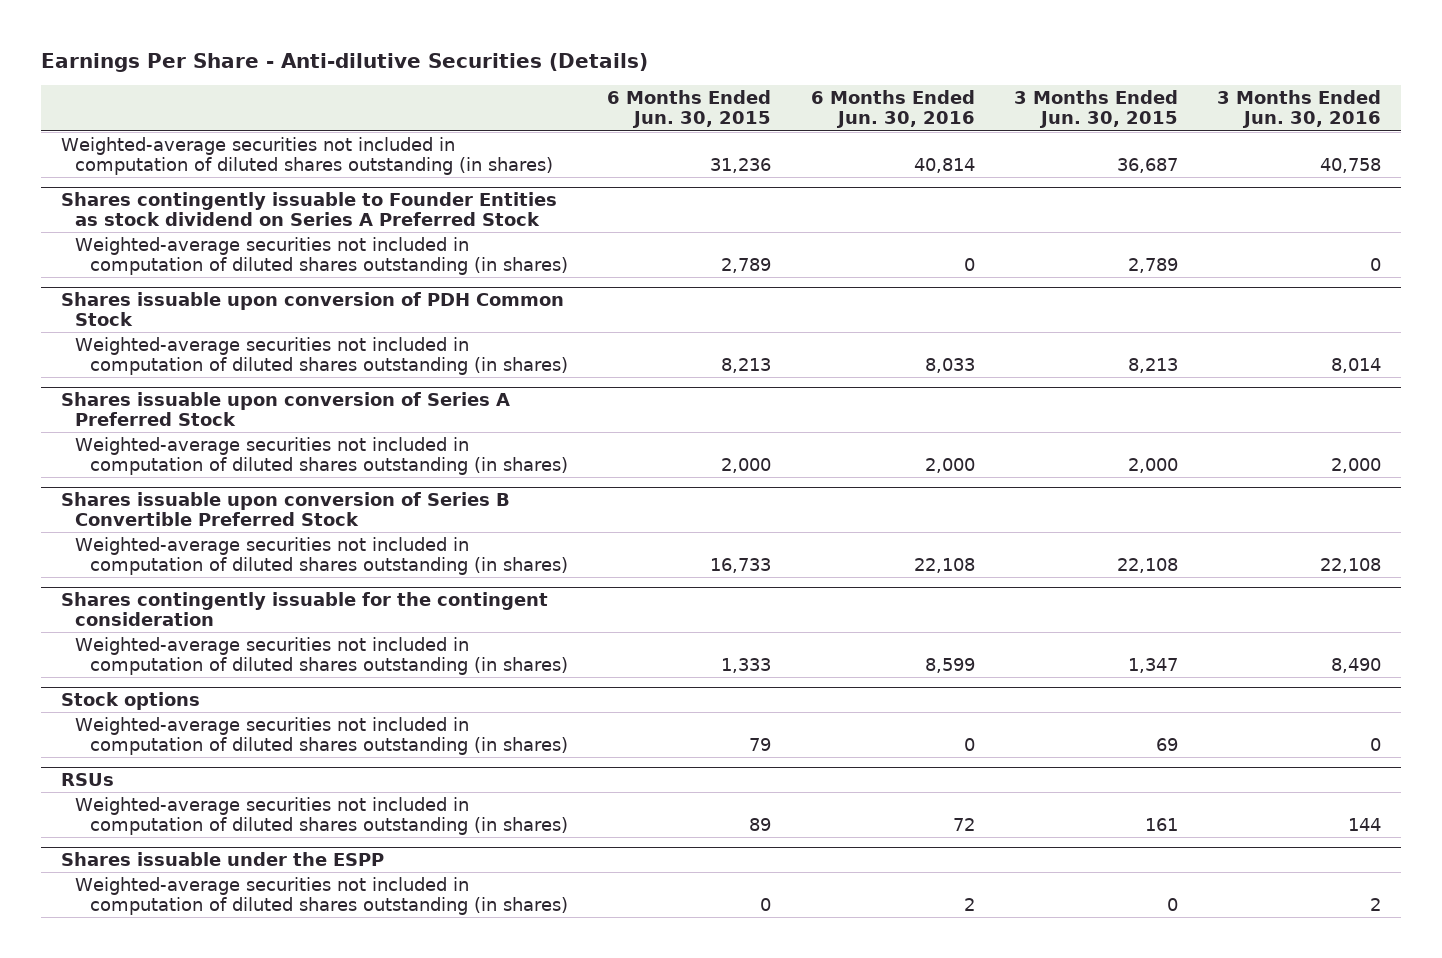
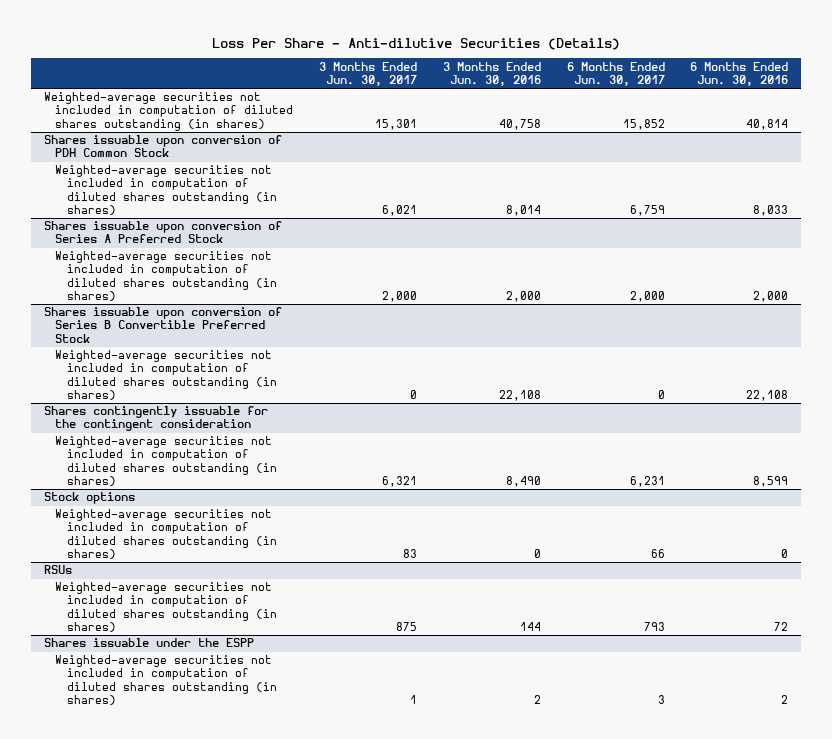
- Earnings Per Share - Anti-dilutive Securities (Details)
+ Loss Per Share - Anti-dilutive Securities (Details)
- | 6 Months Ended Jun. 30, 2015 | 6 Months Ended Jun. 30, 2016 | 3 Months Ended Jun. 30, 2015 | 3 Months Ended Jun. 30, 2016
+ | 3 Months Ended Jun. 30, 2017 | 3 Months Ended Jun. 30, 2016 | 6 Months Ended Jun. 30, 2017 | 6 Months Ended Jun. 30, 2016
- Shares contingently issuable to Founder Entities as stock dividend on Series A Preferred Stock
- Weighted-average securities not included in computation of diluted shares outstanding (in shares) | 2,789 | 0 | 2,789 | 0

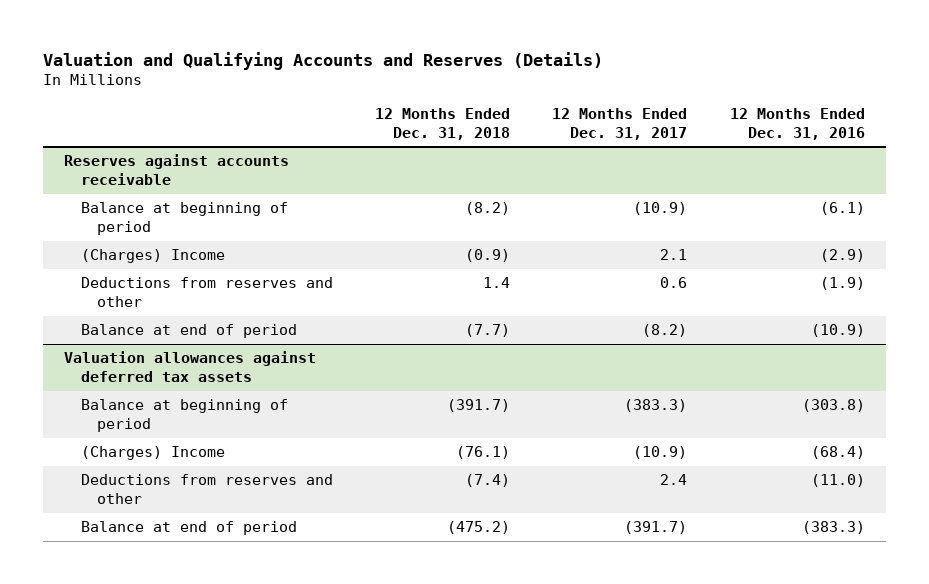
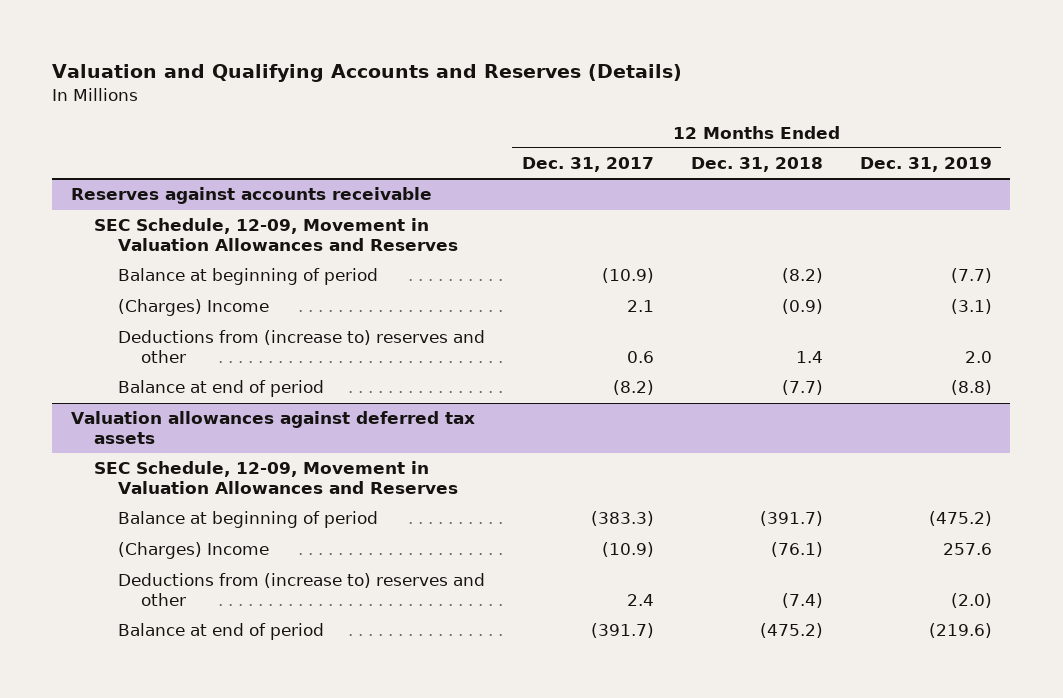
- | 12 Months Ended Dec. 31, 2018 | 12 Months Ended Dec. 31, 2017 | 12 Months Ended Dec. 31, 2016
+ | 12 Months Ended Dec. 31, 2017 | 12 Months Ended Dec. 31, 2018 | 12 Months Ended Dec. 31, 2019
@ Reserves against accounts receivable
+ SEC Schedule, 12-09, Movement in Valuation Allowances and Reserves
- Deductions from reserves and other | 1.4 | 0.6 | (1.9)
+ Deductions from (increase to) reserves and other | 0.6 | 1.4 | 2.0
@ Valuation allowances against deferred tax assets
+ SEC Schedule, 12-09, Movement in Valuation Allowances and Reserves
- Deductions from reserves and other | (7.4) | 2.4 | (11.0)
+ Deductions from (increase to) reserves and other | 2.4 | (7.4) | (2.0)

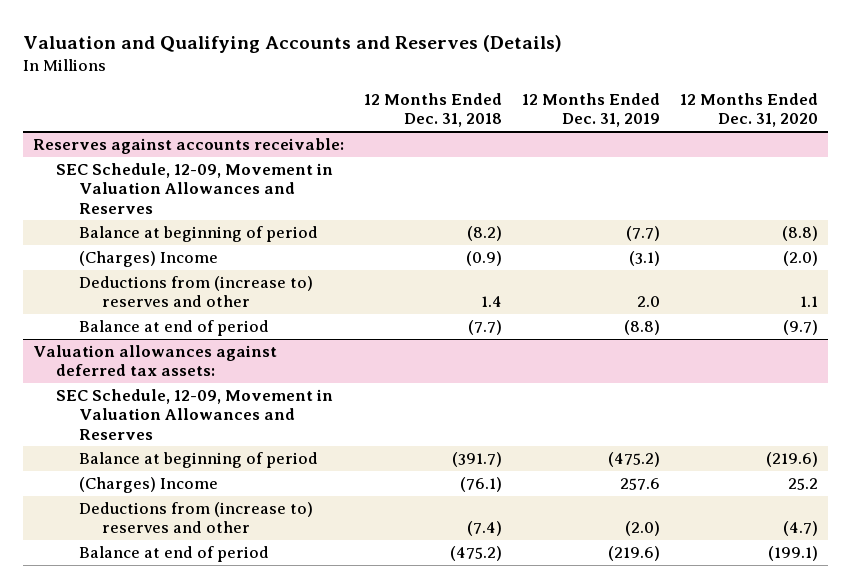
- | 12 Months Ended Dec. 31, 2017 | 12 Months Ended Dec. 31, 2018 | 12 Months Ended Dec. 31, 2019
+ | 12 Months Ended Dec. 31, 2018 | 12 Months Ended Dec. 31, 2019 | 12 Months Ended Dec. 31, 2020
- Reserves against accounts receivable
+ Reserves against accounts receivable:
- Valuation allowances against deferred tax assets
+ Valuation allowances against deferred tax assets:

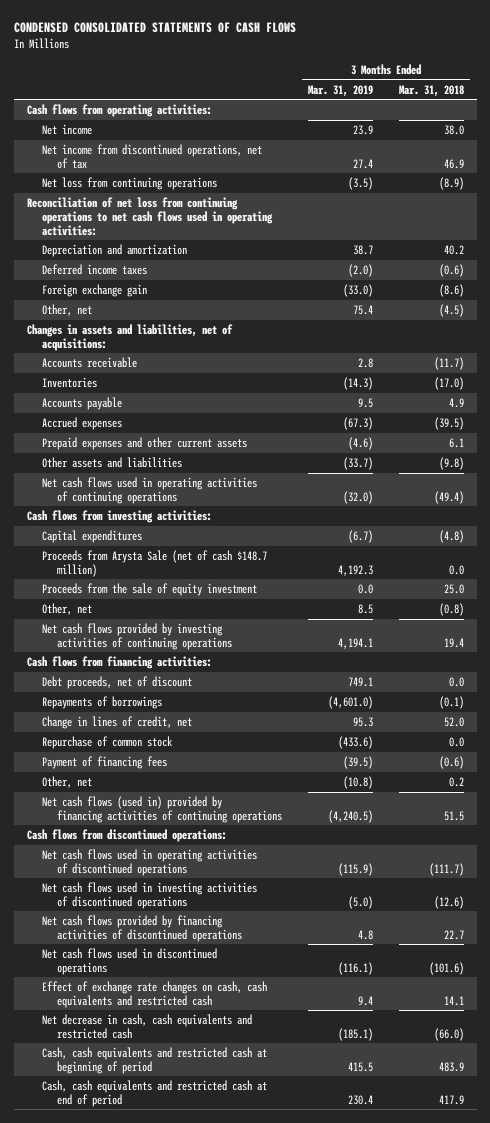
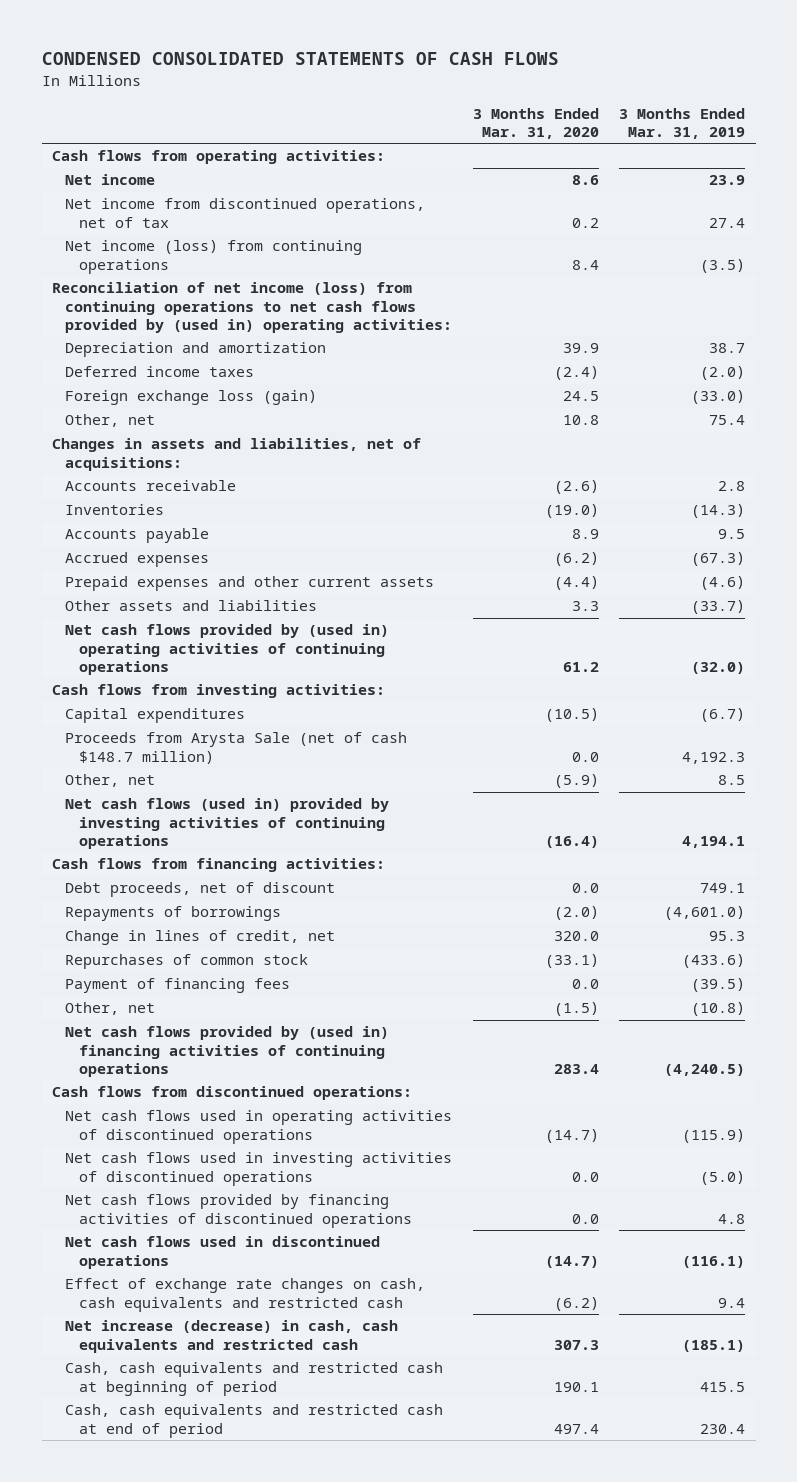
- | 3 Months Ended Mar. 31, 2019 | 3 Months Ended Mar. 31, 2018
+ | 3 Months Ended Mar. 31, 2020 | 3 Months Ended Mar. 31, 2019
- Net loss from continuing operations | (3.5) | (8.9)
- Reconciliation of net loss from continuing operations to net cash flows used in operating activities:
+ Net income (loss) from continuing operations | 8.4 | (3.5)
+ Reconciliation of net income (loss) from continuing operations to net cash flows provided by (used in) operating activities:
- Foreign exchange gain | (33.0) | (8.6)
+ Foreign exchange loss (gain) | 24.5 | (33.0)
- Net cash flows used in operating activities of continuing operations | (32.0) | (49.4)
+ Net cash flows provided by (used in) operating activities of continuing operations | 61.2 | (32.0)
- Proceeds from the sale of equity investment | 0.0 | 25.0
- Net cash flows provided by investing activities of continuing operations | 4,194.1 | 19.4
+ Net cash flows (used in) provided by investing activities of continuing operations | (16.4) | 4,194.1
- Repurchase of common stock | (433.6) | 0.0
+ Repurchases of common stock | (33.1) | (433.6)
- Net cash flows (used in) provided by financing activities of continuing operations | (4,240.5) | 51.5
+ Net cash flows provided by (used in) financing activities of continuing operations | 283.4 | (4,240.5)
- Net decrease in cash, cash equivalents and restricted cash | (185.1) | (66.0)
+ Net increase (decrease) in cash, cash equivalents and restricted cash | 307.3 | (185.1)

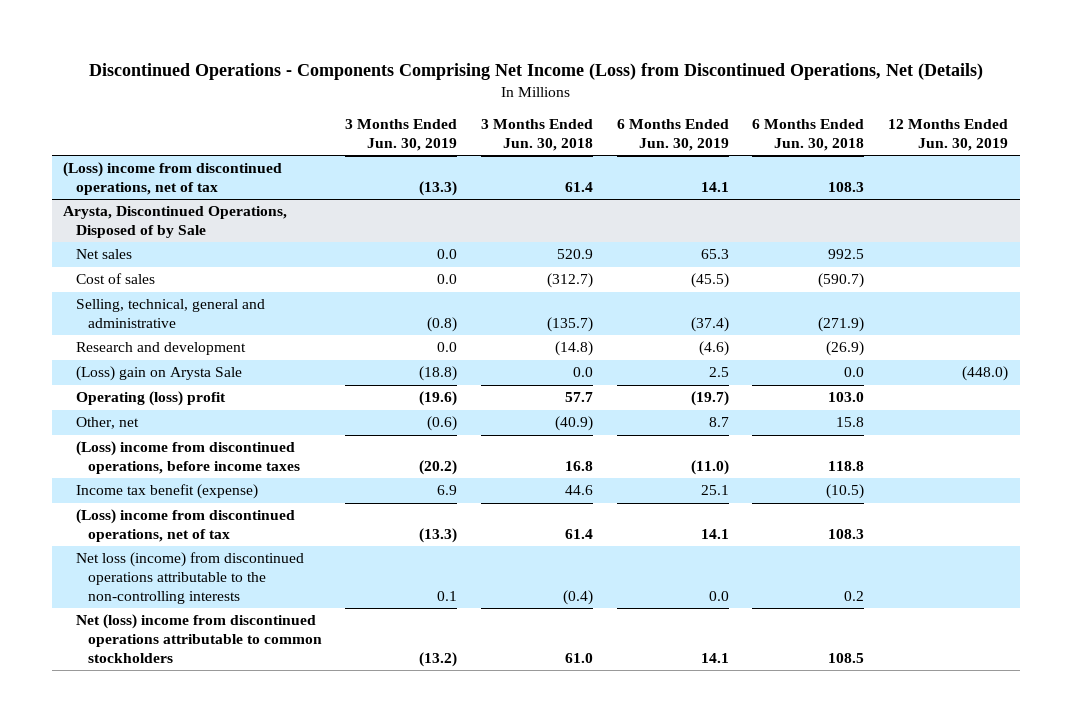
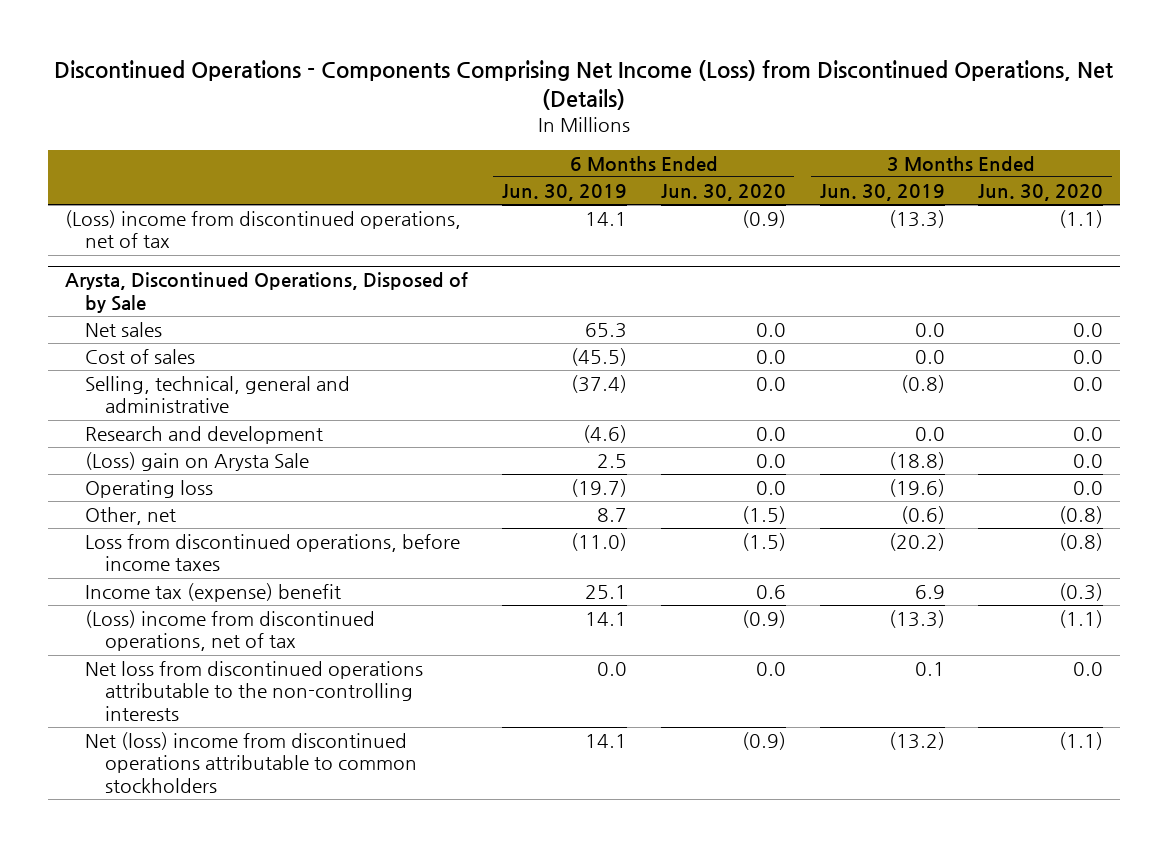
- | 3 Months Ended Jun. 30, 2019 | 3 Months Ended Jun. 30, 2018 | 6 Months Ended Jun. 30, 2019 | 6 Months Ended Jun. 30, 2018 | 12 Months Ended Jun. 30, 2019
+ | 6 Months Ended Jun. 30, 2019 | 6 Months Ended Jun. 30, 2020 | 3 Months Ended Jun. 30, 2019 | 3 Months Ended Jun. 30, 2020
@ Arysta, Discontinued Operations, Disposed of by Sale
- Operating (loss) profit | (19.6) | 57.7 | (19.7) | 103.0 |
+ Operating loss | (19.7) | 0.0 | (19.6) | 0.0
- (Loss) income from discontinued operations, before income taxes | (20.2) | 16.8 | (11.0) | 118.8 |
- Income tax benefit (expense) | 6.9 | 44.6 | 25.1 | (10.5) |
+ Loss from discontinued operations, before income taxes | (11.0) | (1.5) | (20.2) | (0.8)
+ Income tax (expense) benefit | 25.1 | 0.6 | 6.9 | (0.3)
- Net loss (income) from discontinued operations attributable to the non-controlling interests | 0.1 | (0.4) | 0.0 | 0.2 |
+ Net loss from discontinued operations attributable to the non-controlling interests | 0.0 | 0.0 | 0.1 | 0.0

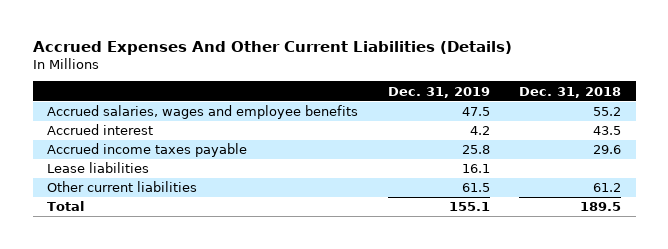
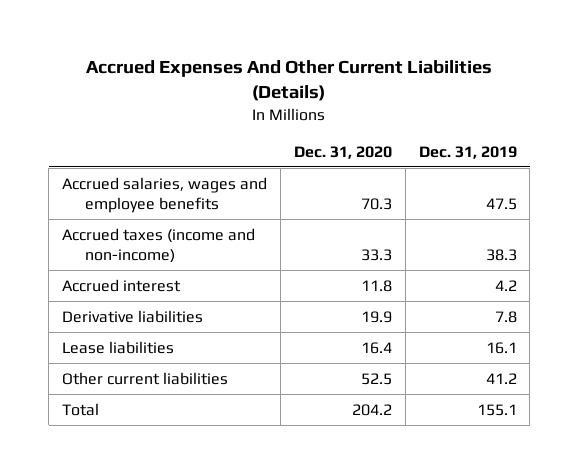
- | Dec. 31, 2019 | Dec. 31, 2018
+ | Dec. 31, 2020 | Dec. 31, 2019
+ Accrued taxes (income and non-income) | 33.3 | 38.3
- Accrued income taxes payable | 25.8 | 29.6
+ Derivative liabilities | 19.9 | 7.8
- Other current liabilities | 61.5 | 61.2
+ Other current liabilities | 52.5 | 41.2

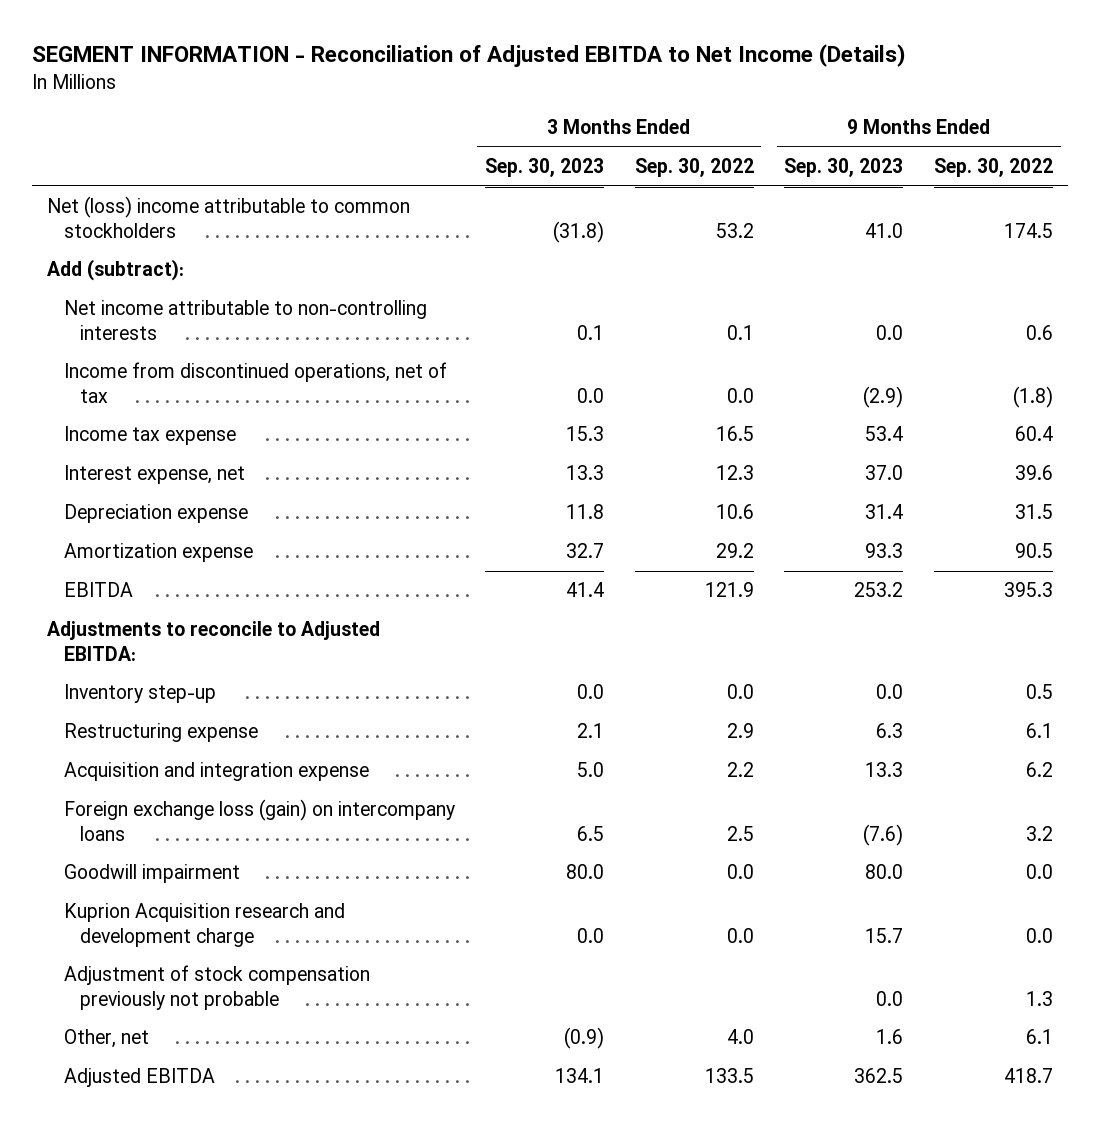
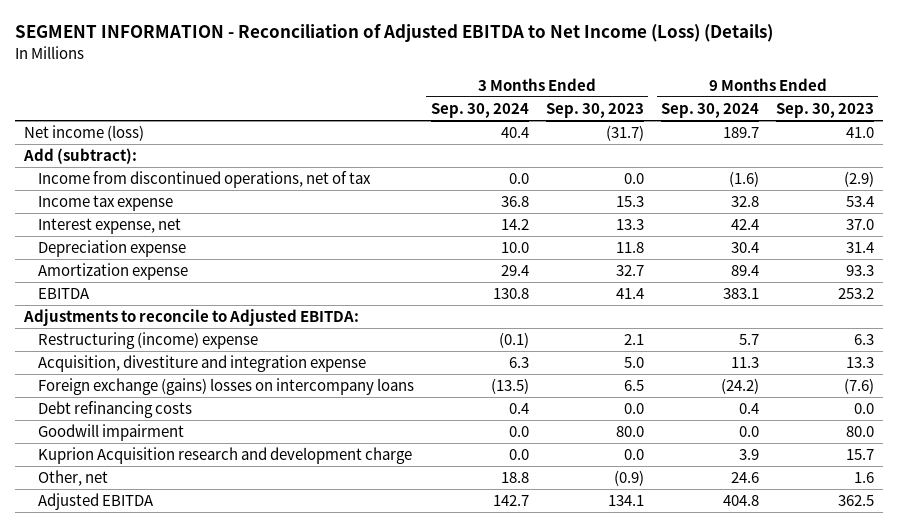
- SEGMENT INFORMATION - Reconciliation of Adjusted EBITDA to Net Income (Details)
+ SEGMENT INFORMATION - Reconciliation of Adjusted EBITDA to Net Income (Loss) (Details)
- | 3 Months Ended Sep. 30, 2023 | 3 Months Ended Sep. 30, 2022 | 9 Months Ended Sep. 30, 2023 | 9 Months Ended Sep. 30, 2022
+ | 3 Months Ended Sep. 30, 2024 | 3 Months Ended Sep. 30, 2023 | 9 Months Ended Sep. 30, 2024 | 9 Months Ended Sep. 30, 2023
- Net (loss) income attributable to common stockholders | (31.8) | 53.2 | 41.0 | 174.5
+ Net income (loss) | 40.4 | (31.7) | 189.7 | 41.0
- Net income attributable to non-controlling interests | 0.1 | 0.1 | 0.0 | 0.6
- Inventory step-up | 0.0 | 0.0 | 0.0 | 0.5
- Restructuring expense | 2.1 | 2.9 | 6.3 | 6.1
- Acquisition and integration expense | 5.0 | 2.2 | 13.3 | 6.2
- Foreign exchange loss (gain) on intercompany loans | 6.5 | 2.5 | (7.6) | 3.2
+ Restructuring (income) expense | (0.1) | 2.1 | 5.7 | 6.3
+ Acquisition, divestiture and integration expense | 6.3 | 5.0 | 11.3 | 13.3
+ Foreign exchange (gains) losses on intercompany loans | (13.5) | 6.5 | (24.2) | (7.6)
+ Debt refinancing costs | 0.4 | 0.0 | 0.4 | 0.0
- Adjustment of stock compensation previously not probable | | | 0.0 | 1.3

